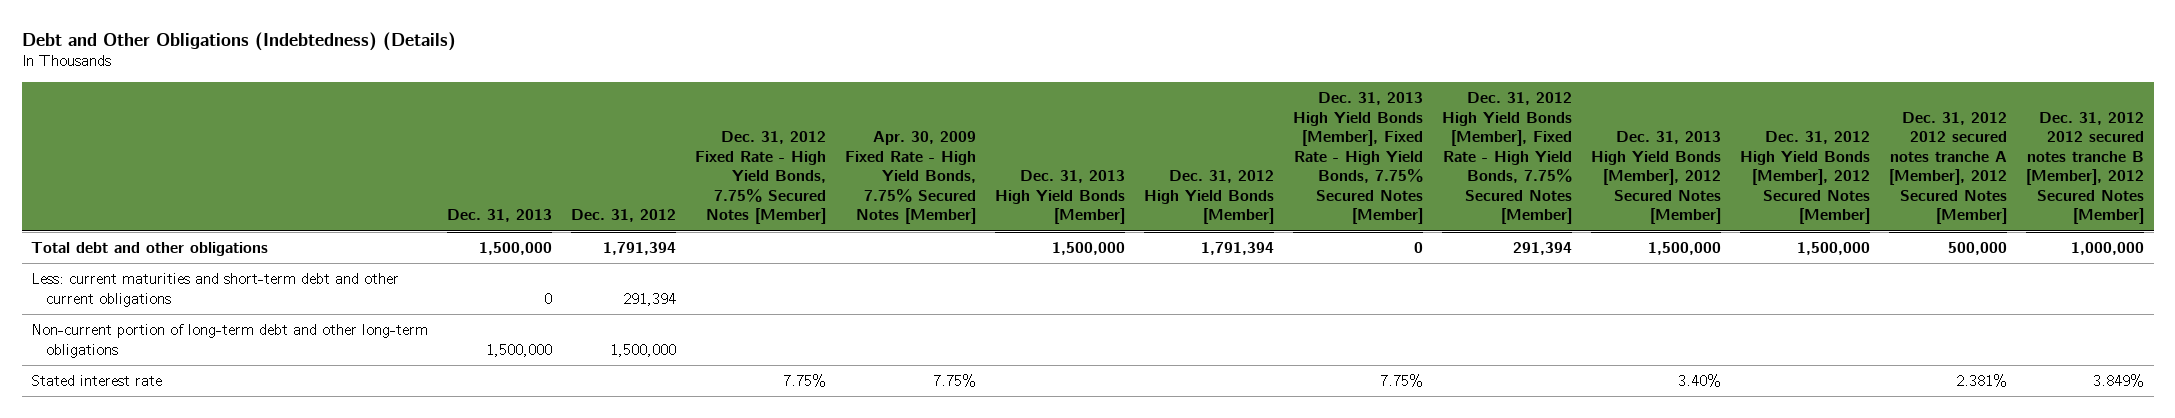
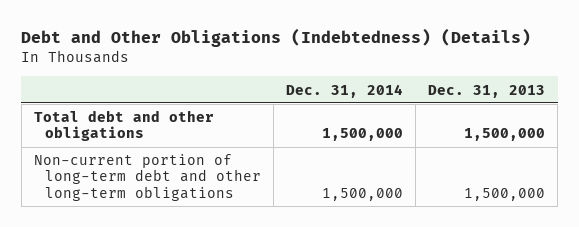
- | Dec. 31, 2013 | Dec. 31, 2012 | Dec. 31, 2012 Fixed Rate - High Yield Bonds, 7.75% Secured Notes [Member] | Apr. 30, 2009 Fixed Rate - High Yield Bonds, 7.75% Secured Notes [Member] | Dec. 31, 2013 High Yield Bonds [Member] | Dec. 31, 2012 High Yield Bonds [Member] | Dec. 31, 2013 High Yield Bonds [Member], Fixed Rate - High Yield Bonds, 7.75% Secured Notes [Member] | Dec. 31, 2012 High Yield Bonds [Member], Fixed Rate - High Yield Bonds, 7.75% Secured Notes [Member] | Dec. 31, 2013 High Yield Bonds [Member], 2012 Secured Notes [Member] | Dec. 31, 2012 High Yield Bonds [Member], 2012 Secured Notes [Member] | Dec. 31, 2012 2012 secured notes tranche A [Member], 2012 Secured Notes [Member] | Dec. 31, 2012 2012 secured notes tranche B [Member], 2012 Secured Notes [Member]
+ | Dec. 31, 2014 | Dec. 31, 2013
- Less: current maturities and short-term debt and other current obligations | 0 | 291,394 | | | | | | | | | |
- Stated interest rate | | | 7.75% | 7.75% | | | 7.75% | | 3.40% | | 2.381% | 3.849%

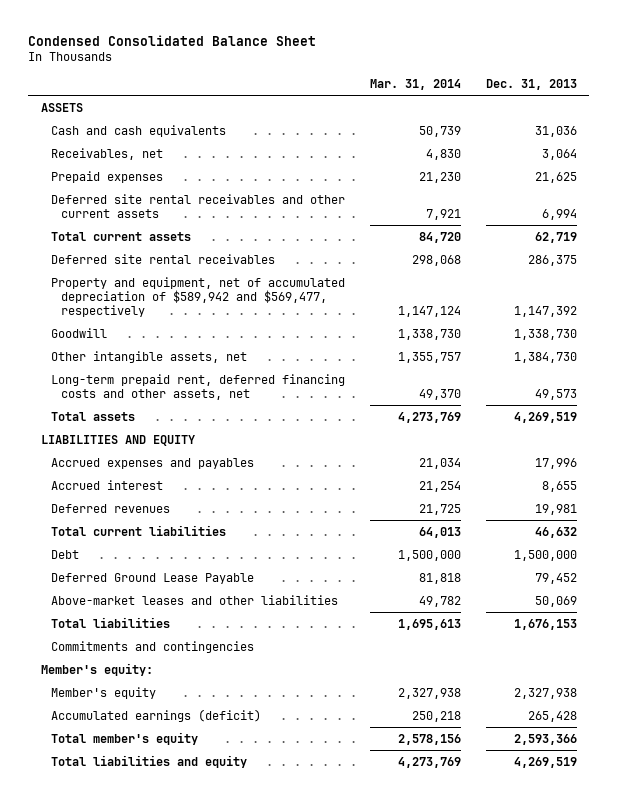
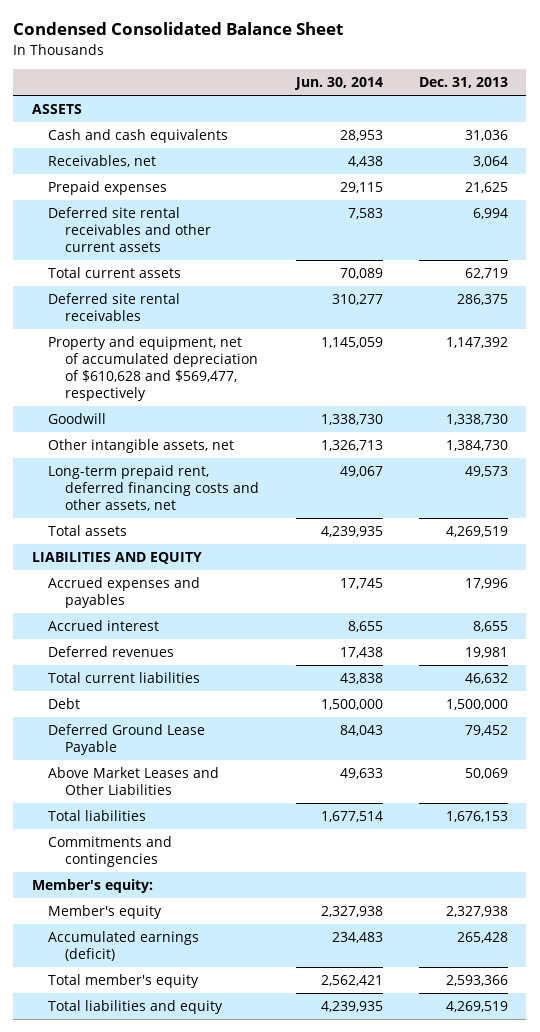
- | Mar. 31, 2014 | Dec. 31, 2013
+ | Jun. 30, 2014 | Dec. 31, 2013
- Property and equipment, net of accumulated depreciation of $589,942 and $569,477, respectively | 1,147,124 | 1,147,392
+ Property and equipment, net of accumulated depreciation of $610,628 and $569,477, respectively | 1,145,059 | 1,147,392
- Above-market leases and other liabilities | 49,782 | 50,069
+ Above Market Leases and Other Liabilities | 49,633 | 50,069

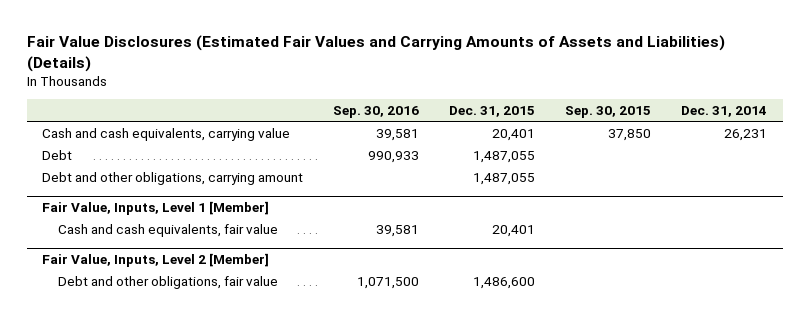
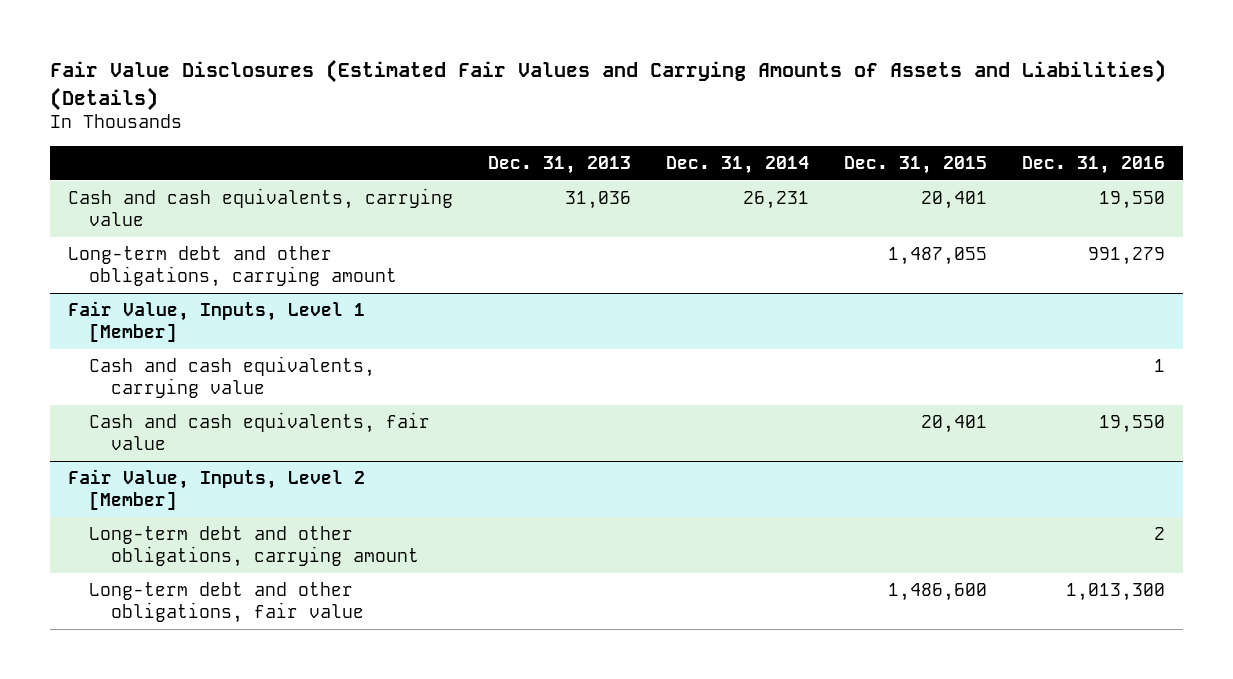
- | Sep. 30, 2016 | Dec. 31, 2015 | Sep. 30, 2015 | Dec. 31, 2014
+ | Dec. 31, 2013 | Dec. 31, 2014 | Dec. 31, 2015 | Dec. 31, 2016
- Debt | 990,933 | 1,487,055 | |
- Debt and other obligations, carrying amount | | 1,487,055 | |
+ Long-term debt and other obligations, carrying amount | | | 1,487,055 | 991,279
@ Fair Value, Inputs, Level 1 [Member]
+ Cash and cash equivalents, carrying value | | | | 1
@ Fair Value, Inputs, Level 2 [Member]
- Debt and other obligations, fair value | 1,071,500 | 1,486,600 | |
+ Long-term debt and other obligations, carrying amount | | | | 2
+ Long-term debt and other obligations, fair value | | | 1,486,600 | 1,013,300

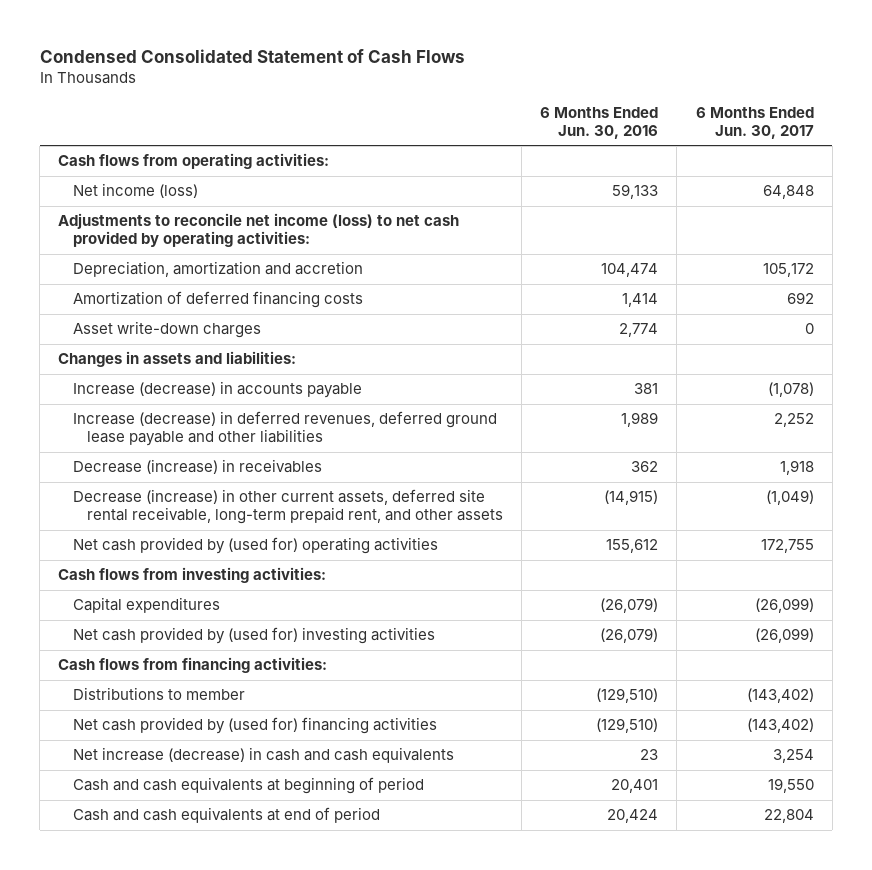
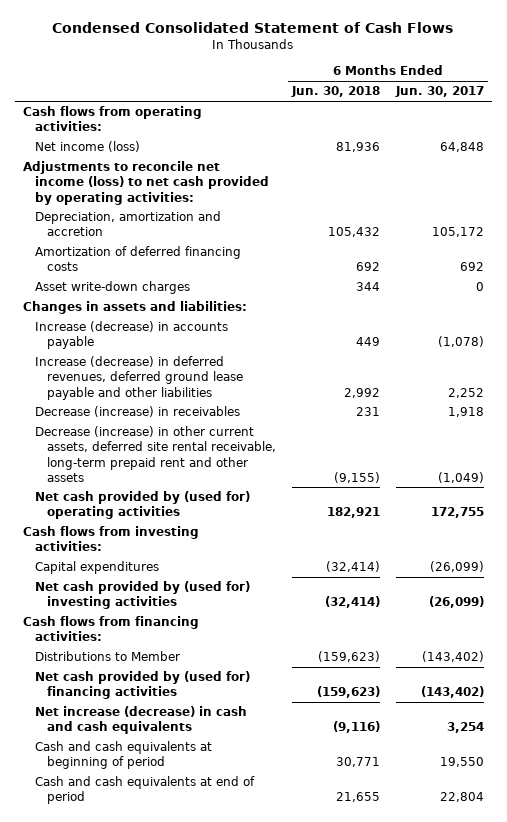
- | 6 Months Ended Jun. 30, 2016 | 6 Months Ended Jun. 30, 2017
+ | 6 Months Ended Jun. 30, 2018 | 6 Months Ended Jun. 30, 2017
- Decrease (increase) in other current assets, deferred site rental receivable, long-term prepaid rent, and other assets | (14,915) | (1,049)
+ Decrease (increase) in other current assets, deferred site rental receivable, long-term prepaid rent and other assets | (9,155) | (1,049)
- Distributions to member | (129,510) | (143,402)
+ Distributions to Member | (159,623) | (143,402)

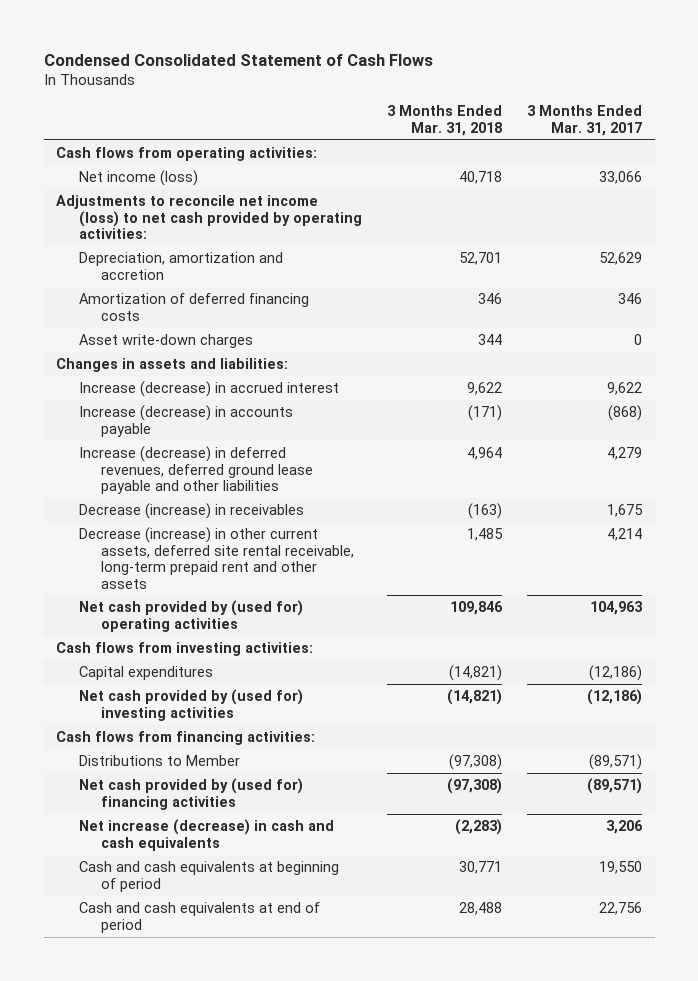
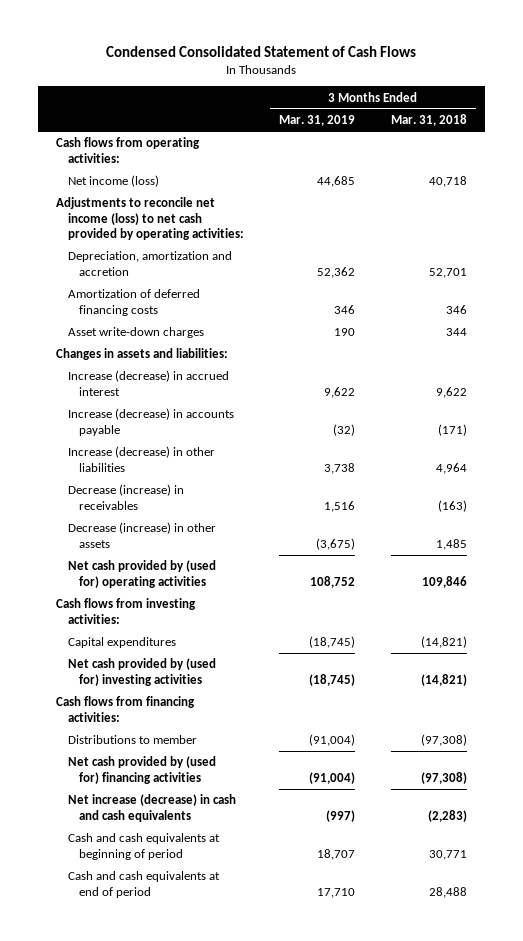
- | 3 Months Ended Mar. 31, 2018 | 3 Months Ended Mar. 31, 2017
+ | 3 Months Ended Mar. 31, 2019 | 3 Months Ended Mar. 31, 2018
- Increase (decrease) in deferred revenues, deferred ground lease payable and other liabilities | 4,964 | 4,279
+ Increase (decrease) in other liabilities | 3,738 | 4,964
- Decrease (increase) in other current assets, deferred site rental receivable, long-term prepaid rent and other assets | 1,485 | 4,214
+ Decrease (increase) in other assets | (3,675) | 1,485
- Distributions to Member | (97,308) | (89,571)
+ Distributions to member | (91,004) | (97,308)

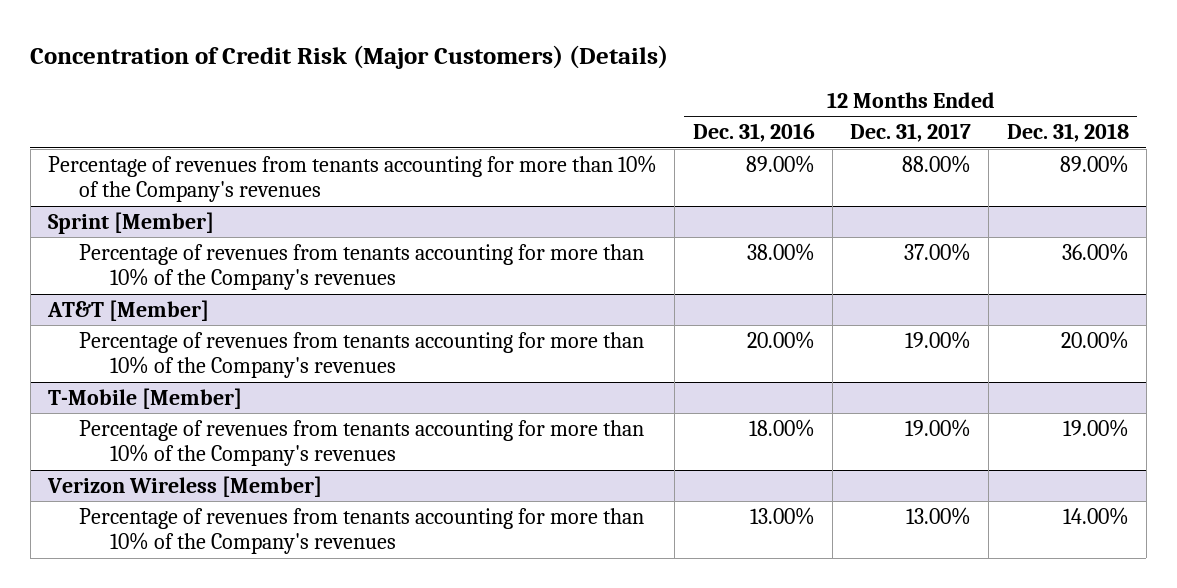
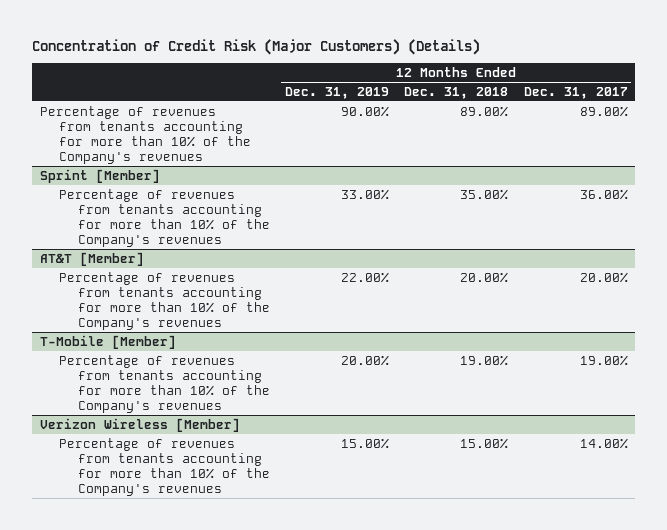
- | 12 Months Ended Dec. 31, 2016 | 12 Months Ended Dec. 31, 2017 | 12 Months Ended Dec. 31, 2018
+ | 12 Months Ended Dec. 31, 2019 | 12 Months Ended Dec. 31, 2018 | 12 Months Ended Dec. 31, 2017
- Percentage of revenues from tenants accounting for more than 10% of the Company's revenues | 89.00% | 88.00% | 89.00%
+ Percentage of revenues from tenants accounting for more than 10% of the Company's revenues | 90.00% | 89.00% | 89.00%
@ Sprint [Member]
- Percentage of revenues from tenants accounting for more than 10% of the Company's revenues | 38.00% | 37.00% | 36.00%
+ Percentage of revenues from tenants accounting for more than 10% of the Company's revenues | 33.00% | 35.00% | 36.00%
@ AT&T [Member]
- Percentage of revenues from tenants accounting for more than 10% of the Company's revenues | 20.00% | 19.00% | 20.00%
+ Percentage of revenues from tenants accounting for more than 10% of the Company's revenues | 22.00% | 20.00% | 20.00%
@ Verizon Wireless [Member]
- Percentage of revenues from tenants accounting for more than 10% of the Company's revenues | 13.00% | 13.00% | 14.00%
+ Percentage of revenues from tenants accounting for more than 10% of the Company's revenues | 15.00% | 15.00% | 14.00%

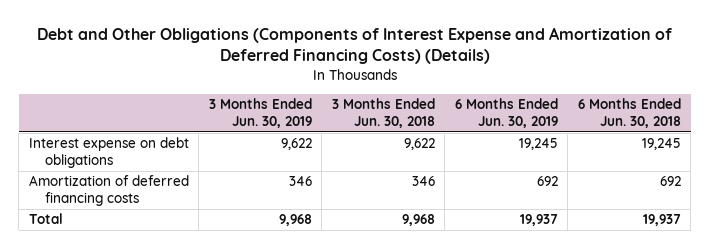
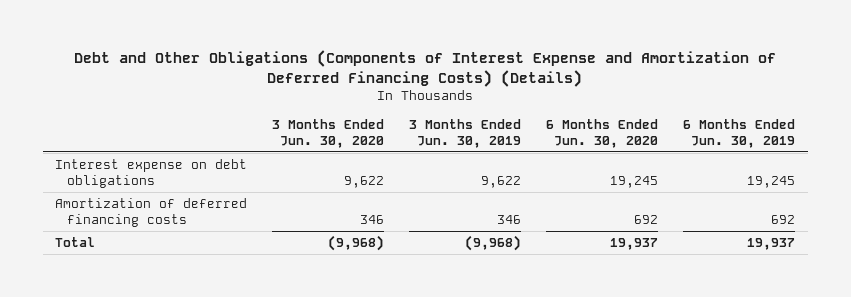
- | 3 Months Ended Jun. 30, 2019 | 3 Months Ended Jun. 30, 2018 | 6 Months Ended Jun. 30, 2019 | 6 Months Ended Jun. 30, 2018
+ | 3 Months Ended Jun. 30, 2020 | 3 Months Ended Jun. 30, 2019 | 6 Months Ended Jun. 30, 2020 | 6 Months Ended Jun. 30, 2019
- Total | 9,968 | 9,968 | 19,937 | 19,937
+ Total | (9,968) | (9,968) | 19,937 | 19,937

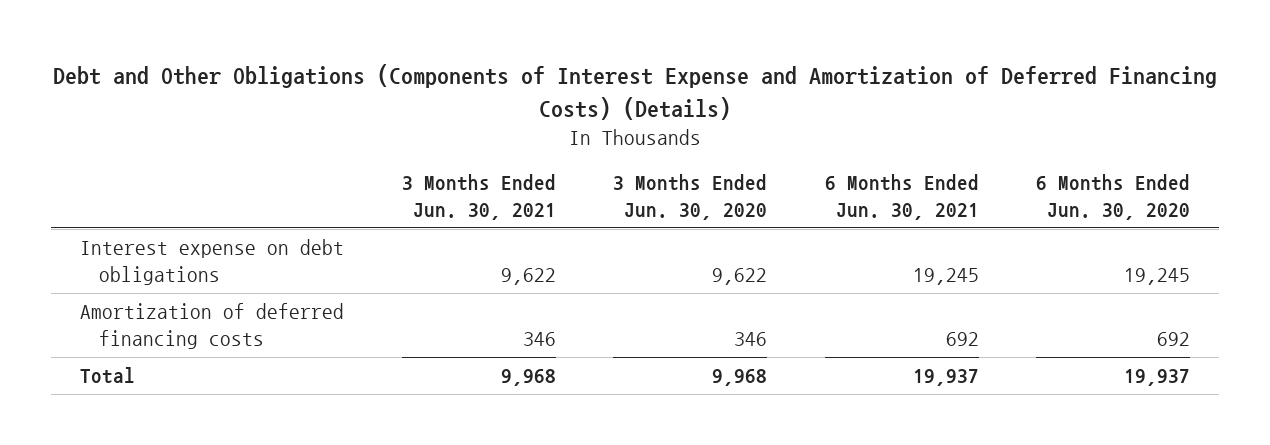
- | 3 Months Ended Jun. 30, 2020 | 3 Months Ended Jun. 30, 2019 | 6 Months Ended Jun. 30, 2020 | 6 Months Ended Jun. 30, 2019
+ | 3 Months Ended Jun. 30, 2021 | 3 Months Ended Jun. 30, 2020 | 6 Months Ended Jun. 30, 2021 | 6 Months Ended Jun. 30, 2020
- Total | (9,968) | (9,968) | 19,937 | 19,937
+ Total | 9,968 | 9,968 | 19,937 | 19,937

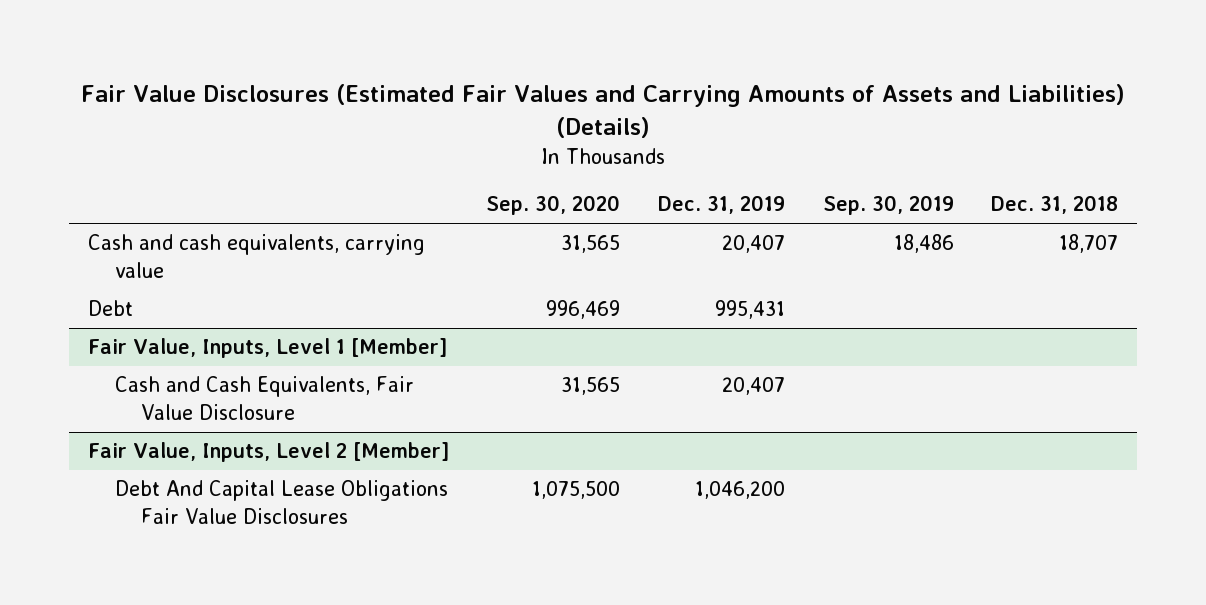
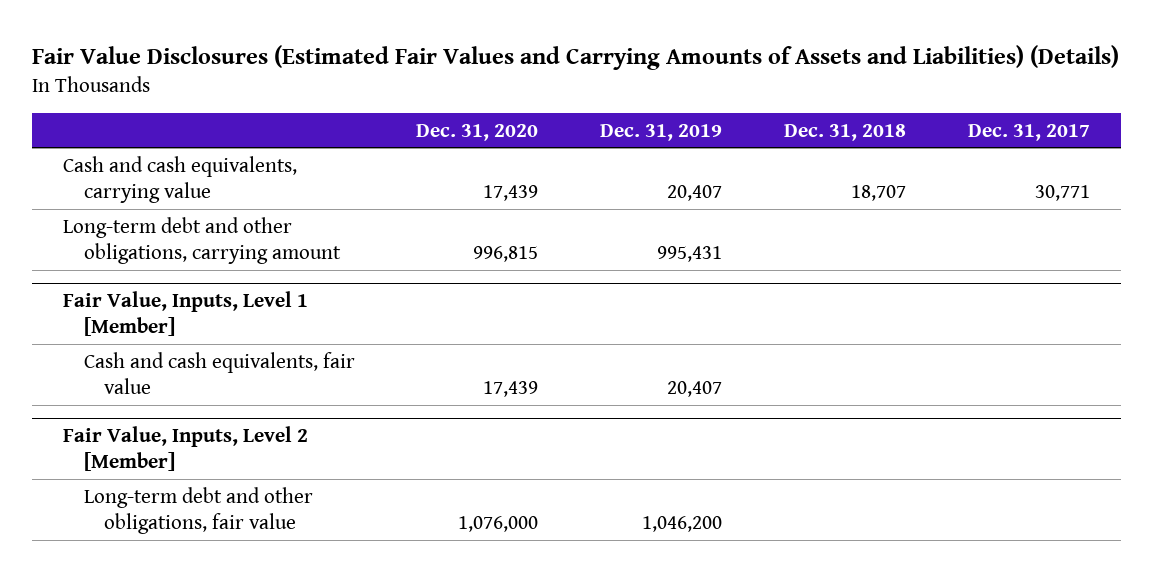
- | Sep. 30, 2020 | Dec. 31, 2019 | Sep. 30, 2019 | Dec. 31, 2018
+ | Dec. 31, 2020 | Dec. 31, 2019 | Dec. 31, 2018 | Dec. 31, 2017
- Debt | 996,469 | 995,431 | |
+ Long-term debt and other obligations, carrying amount | 996,815 | 995,431 | |
@ Fair Value, Inputs, Level 1 [Member]
- Cash and Cash Equivalents, Fair Value Disclosure | 31,565 | 20,407 | |
+ Cash and cash equivalents, fair value | 17,439 | 20,407 | |
@ Fair Value, Inputs, Level 2 [Member]
- Debt And Capital Lease Obligations Fair Value Disclosures | 1,075,500 | 1,046,200 | |
+ Long-term debt and other obligations, fair value | 1,076,000 | 1,046,200 | |

